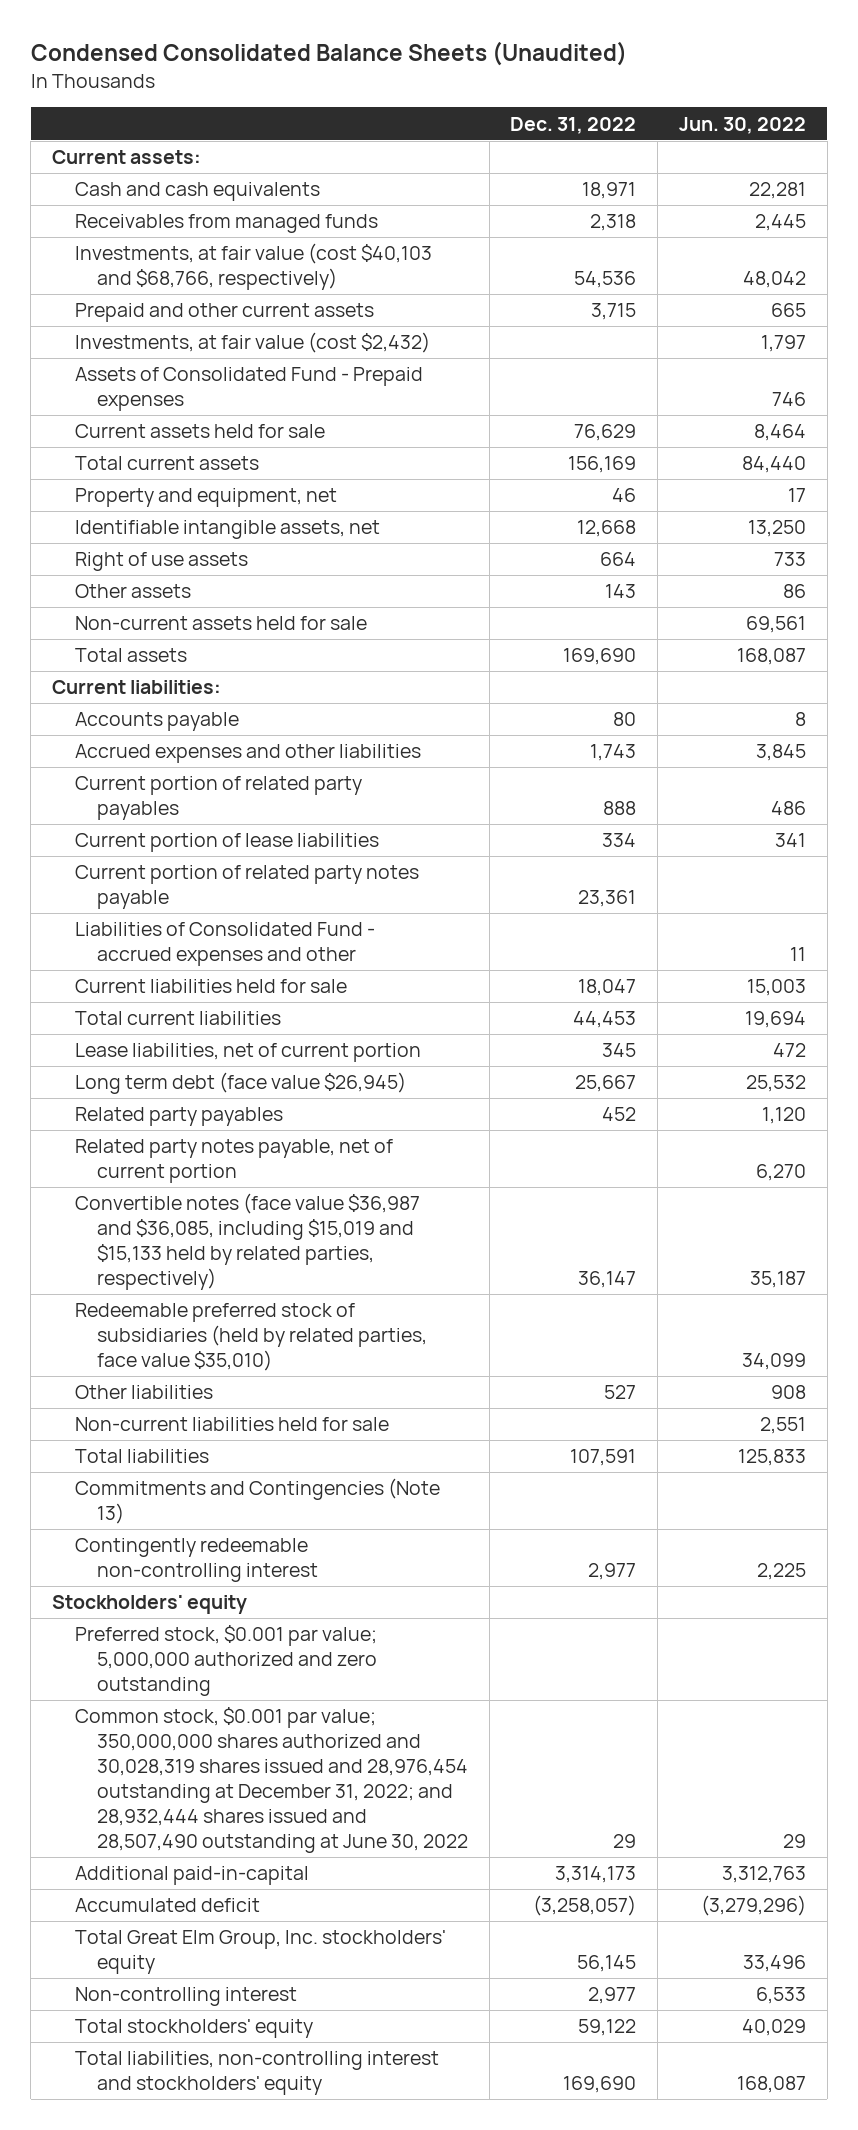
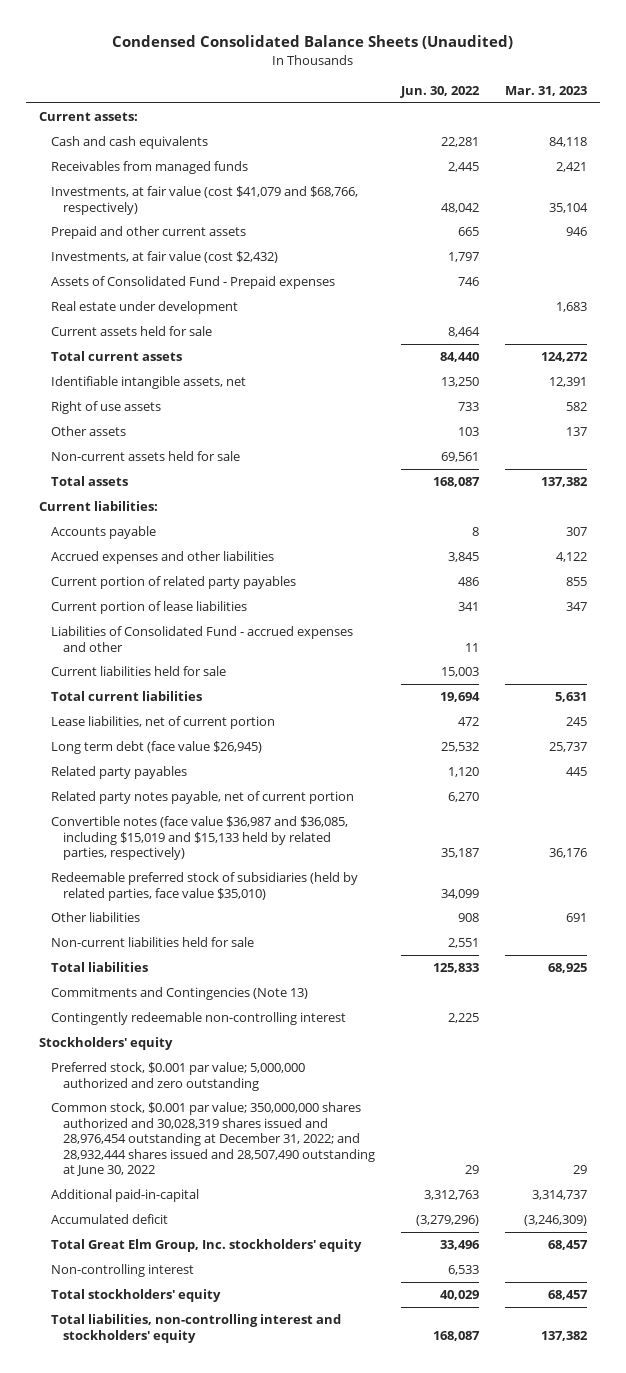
- | Dec. 31, 2022 | Jun. 30, 2022
+ | Jun. 30, 2022 | Mar. 31, 2023
- Investments, at fair value (cost $40,103 and $68,766, respectively) | 54,536 | 48,042
+ Investments, at fair value (cost $41,079 and $68,766, respectively) | 48,042 | 35,104
+ Real estate under development | | 1,683
- Property and equipment, net | 46 | 17
- Other assets | 143 | 86
+ Other assets | 103 | 137
- Current portion of related party notes payable | 23,361 |

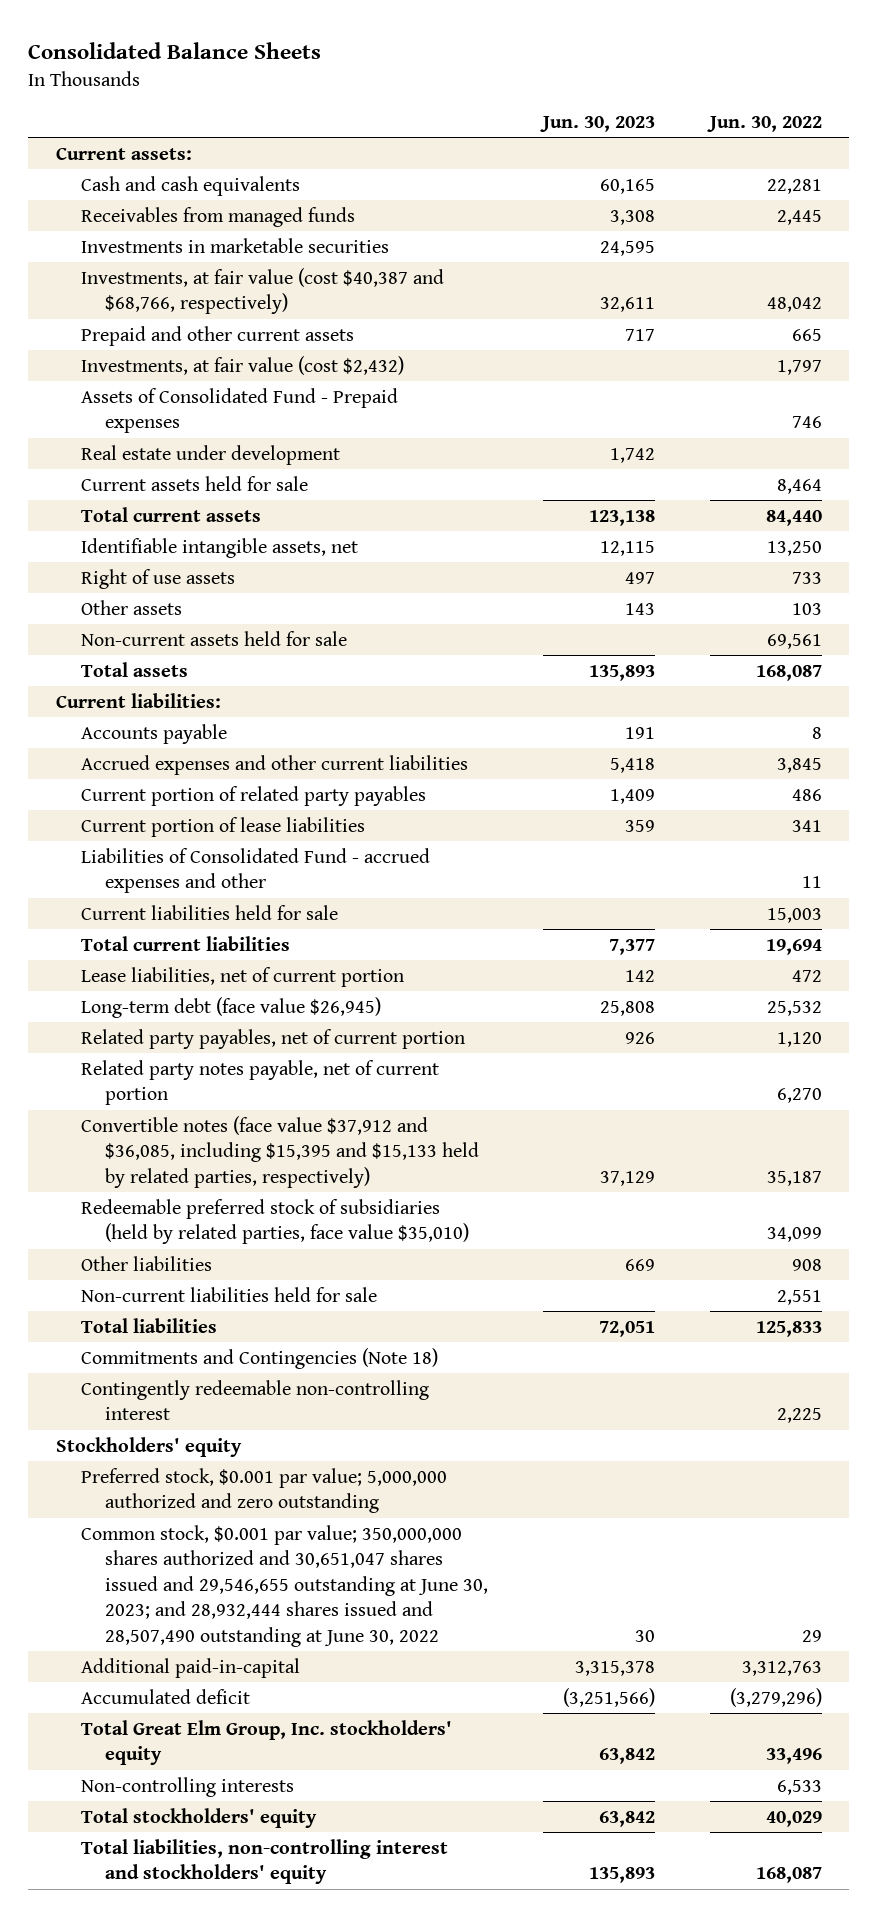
- Condensed Consolidated Balance Sheets (Unaudited)
+ Consolidated Balance Sheets
- | Jun. 30, 2022 | Mar. 31, 2023
+ | Jun. 30, 2023 | Jun. 30, 2022
- Investments, at fair value (cost $41,079 and $68,766, respectively) | 48,042 | 35,104
+ Investments in marketable securities | 24,595 |
+ Investments, at fair value (cost $40,387 and $68,766, respectively) | 32,611 | 48,042
- Accrued expenses and other liabilities | 3,845 | 4,122
+ Accrued expenses and other current liabilities | 5,418 | 3,845
- Long term debt (face value $26,945) | 25,532 | 25,737
- Related party payables | 1,120 | 445
+ Long-term debt (face value $26,945) | 25,808 | 25,532
+ Related party payables, net of current portion | 926 | 1,120
- Convertible notes (face value $36,987 and $36,085, including $15,019 and $15,133 held by related parties, respectively) | 35,187 | 36,176
+ Convertible notes (face value $37,912 and $36,085, including $15,395 and $15,133 held by related parties, respectively) | 37,129 | 35,187
- Commitments and Contingencies (Note 13)
+ Commitments and Contingencies (Note 18)
- Common stock, $0.001 par value; 350,000,000 shares authorized and 30,028,319 shares issued and 28,976,454 outstanding at December 31, 2022; and 28,932,444 shares issued and 28,507,490 outstanding at June 30, 2022 | 29 | 29
+ Common stock, $0.001 par value; 350,000,000 shares authorized and 30,651,047 shares issued and 29,546,655 outstanding at June 30, 2023; and 28,932,444 shares issued and 28,507,490 outstanding at June 30, 2022 | 30 | 29
- Non-controlling interest | 6,533 |
+ Non-controlling interests | | 6,533

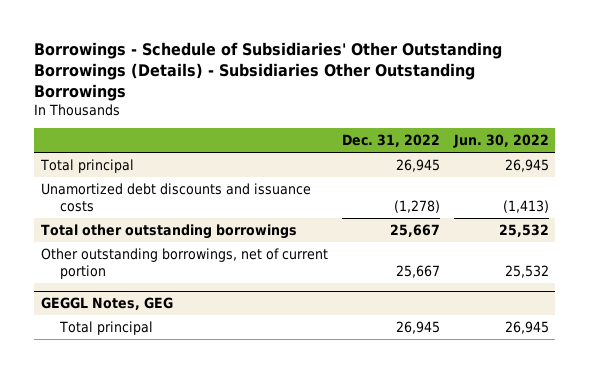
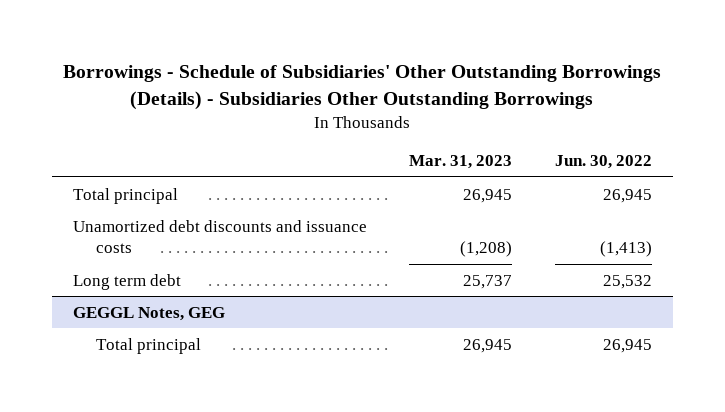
- | Dec. 31, 2022 | Jun. 30, 2022
+ | Mar. 31, 2023 | Jun. 30, 2022
- Total other outstanding borrowings | 25,667 | 25,532
- Other outstanding borrowings, net of current portion | 25,667 | 25,532
+ Long term debt | 25,737 | 25,532

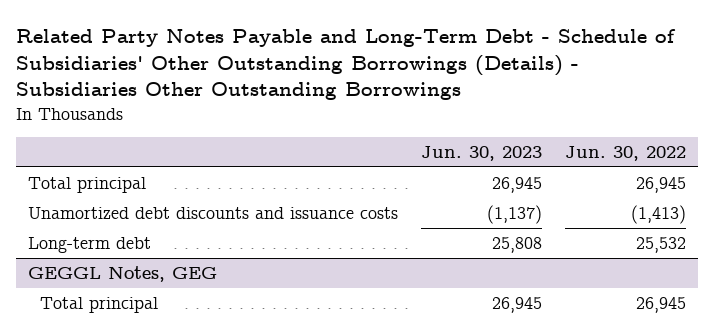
- Borrowings - Schedule of Subsidiaries' Other Outstanding Borrowings (Details) - Subsidiaries Other Outstanding Borrowings
+ Related Party Notes Payable and Long-Term Debt - Schedule of Subsidiaries' Other Outstanding Borrowings (Details) - Subsidiaries Other Outstanding Borrowings
- | Mar. 31, 2023 | Jun. 30, 2022
+ | Jun. 30, 2023 | Jun. 30, 2022
- Long term debt | 25,737 | 25,532
+ Long-term debt | 25,808 | 25,532

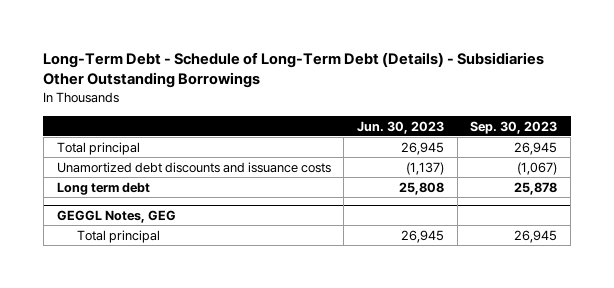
- Related Party Notes Payable and Long-Term Debt - Schedule of Subsidiaries' Other Outstanding Borrowings (Details) - Subsidiaries Other Outstanding Borrowings
+ Long-Term Debt - Schedule of Long-Term Debt (Details) - Subsidiaries Other Outstanding Borrowings
- | Jun. 30, 2023 | Jun. 30, 2022
+ | Jun. 30, 2023 | Sep. 30, 2023
- Long-term debt | 25,808 | 25,532
+ Long term debt | 25,808 | 25,878

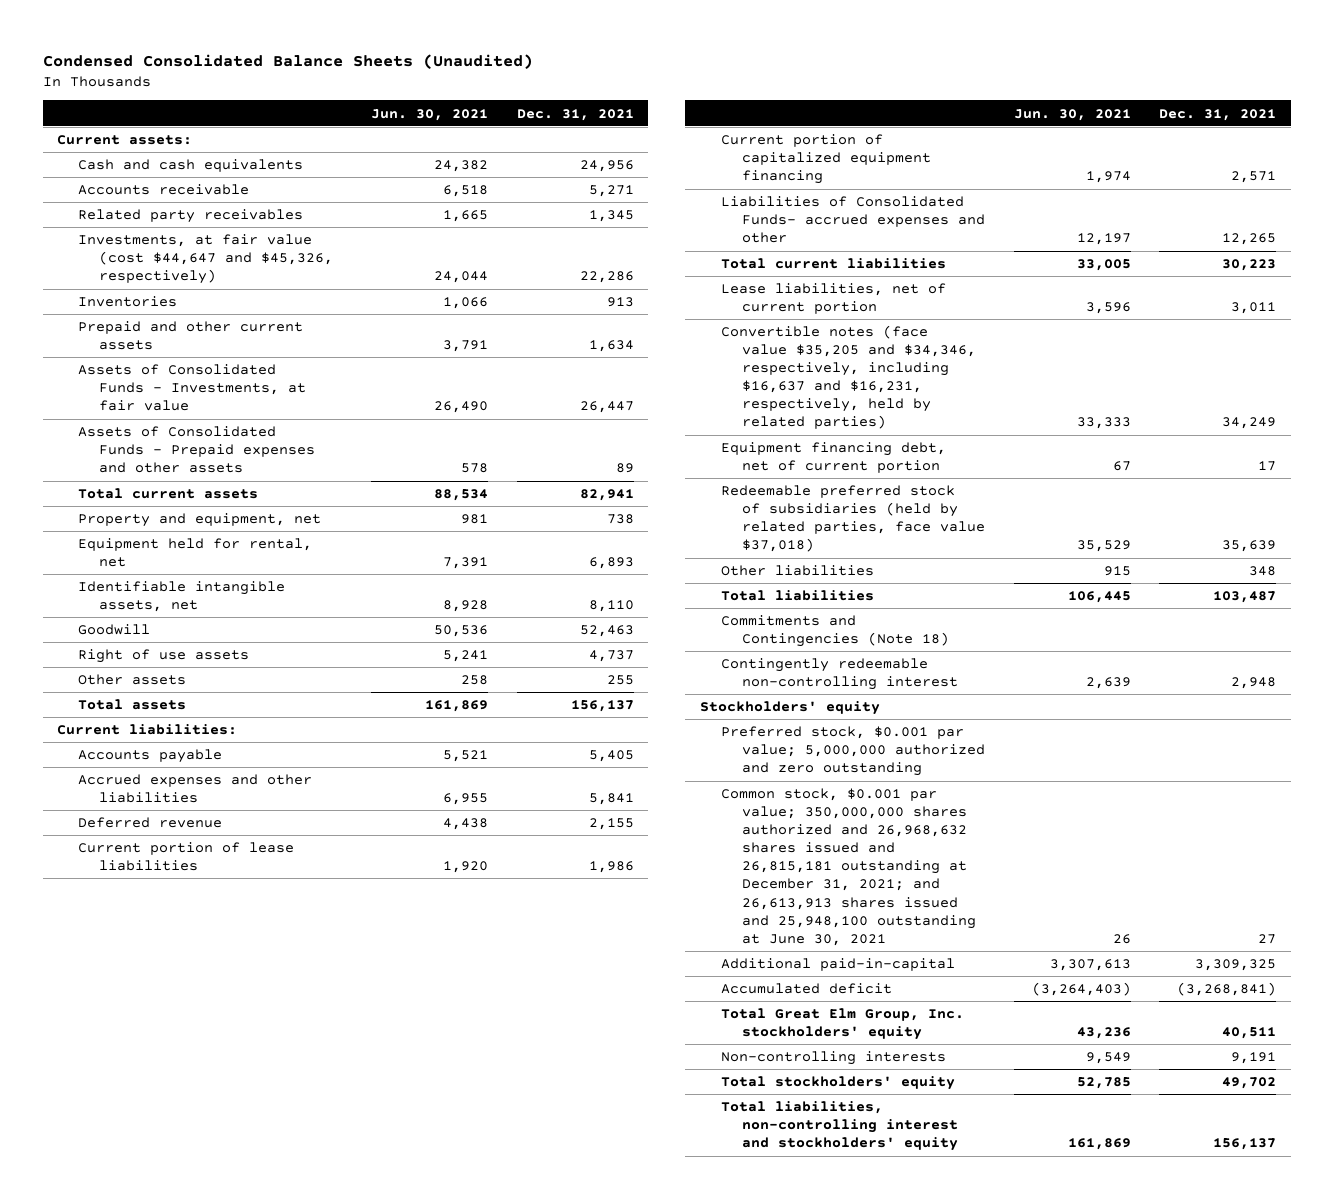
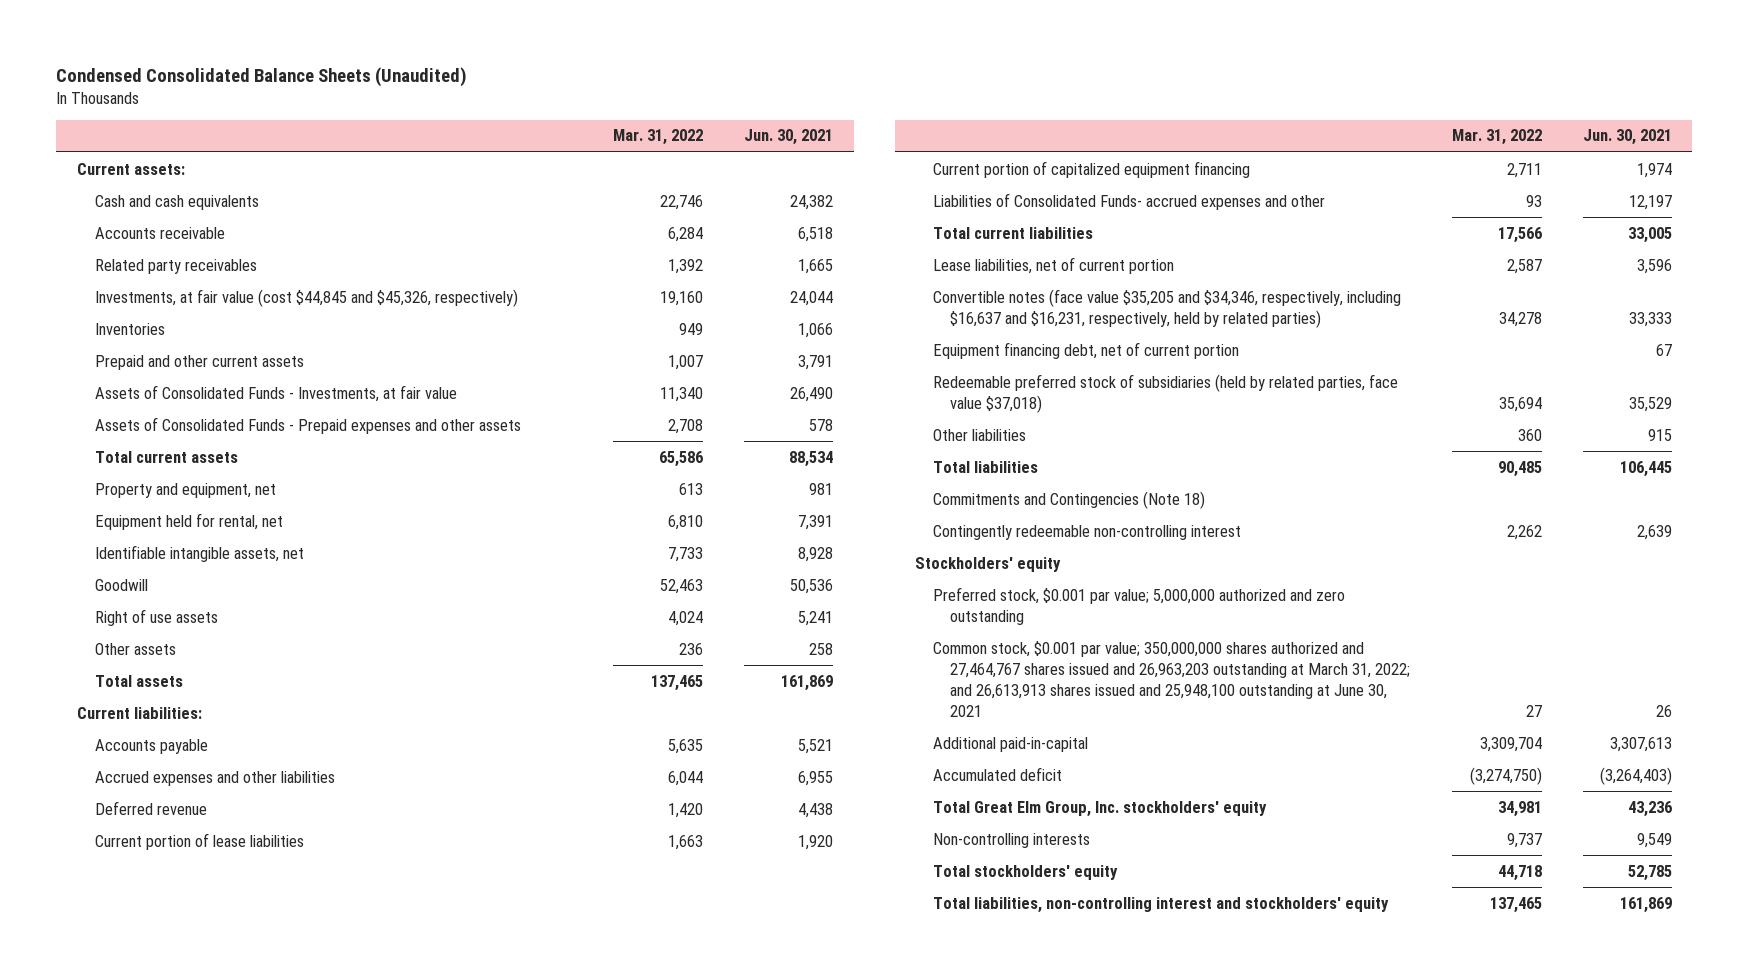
- | Jun. 30, 2021 | Dec. 31, 2021
+ | Mar. 31, 2022 | Jun. 30, 2021
- Investments, at fair value (cost $44,647 and $45,326, respectively) | 24,044 | 22,286
+ Investments, at fair value (cost $44,845 and $45,326, respectively) | 19,160 | 24,044
- Common stock, $0.001 par value; 350,000,000 shares authorized and 26,968,632 shares issued and 26,815,181 outstanding at December 31, 2021; and 26,613,913 shares issued and 25,948,100 outstanding at June 30, 2021 | 26 | 27
+ Common stock, $0.001 par value; 350,000,000 shares authorized and 27,464,767 shares issued and 26,963,203 outstanding at March 31, 2022; and 26,613,913 shares issued and 25,948,100 outstanding at June 30, 2021 | 27 | 26

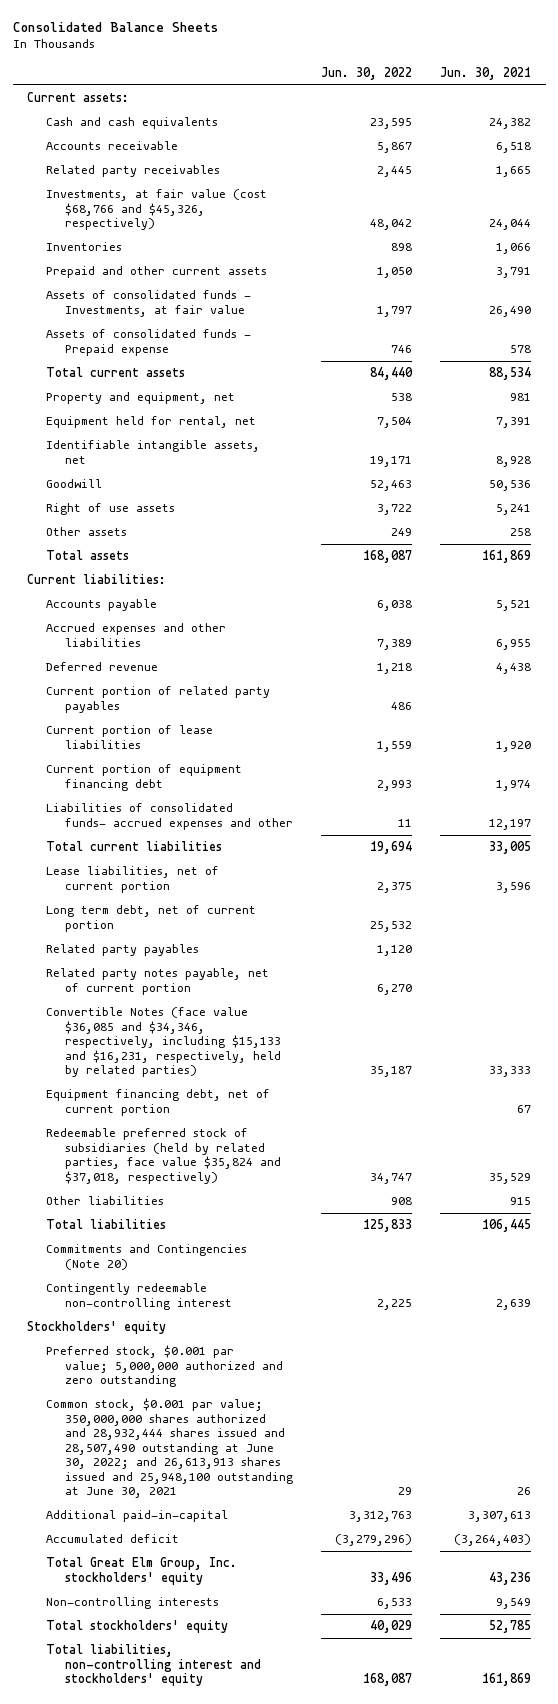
- Condensed Consolidated Balance Sheets (Unaudited)
+ Consolidated Balance Sheets
- | Mar. 31, 2022 | Jun. 30, 2021
+ | Jun. 30, 2022 | Jun. 30, 2021
- Investments, at fair value (cost $44,845 and $45,326, respectively) | 19,160 | 24,044
+ Investments, at fair value (cost $68,766 and $45,326, respectively) | 48,042 | 24,044
- Assets of Consolidated Funds - Investments, at fair value | 11,340 | 26,490
- Assets of Consolidated Funds - Prepaid expenses and other assets | 2,708 | 578
+ Assets of consolidated funds - Investments, at fair value | 1,797 | 26,490
+ Assets of consolidated funds - Prepaid expense | 746 | 578
+ Current portion of related party payables | 486 |
- Current portion of capitalized equipment financing | 2,711 | 1,974
- Liabilities of Consolidated Funds- accrued expenses and other | 93 | 12,197
+ Current portion of equipment financing debt | 2,993 | 1,974
+ Liabilities of consolidated funds- accrued expenses and other | 11 | 12,197
- Convertible notes (face value $35,205 and $34,346, respectively, including $16,637 and $16,231, respectively, held by related parties) | 34,278 | 33,333
+ Long term debt, net of current portion | 25,532 |
+ Related party payables | 1,120 |
+ Related party notes payable, net of current portion | 6,270 |
+ Convertible Notes (face value $36,085 and $34,346, respectively, including $15,133 and $16,231, respectively, held by related parties) | 35,187 | 33,333
- Redeemable preferred stock of subsidiaries (held by related parties, face value $37,018) | 35,694 | 35,529
+ Redeemable preferred stock of subsidiaries (held by related parties, face value $35,824 and $37,018, respectively) | 34,747 | 35,529
- Commitments and Contingencies (Note 18)
+ Commitments and Contingencies (Note 20)
- Common stock, $0.001 par value; 350,000,000 shares authorized and 27,464,767 shares issued and 26,963,203 outstanding at March 31, 2022; and 26,613,913 shares issued and 25,948,100 outstanding at June 30, 2021 | 27 | 26
+ Common stock, $0.001 par value; 350,000,000 shares authorized and 28,932,444 shares issued and 28,507,490 outstanding at June 30, 2022; and 26,613,913 shares issued and 25,948,100 outstanding at June 30, 2021 | 29 | 26

